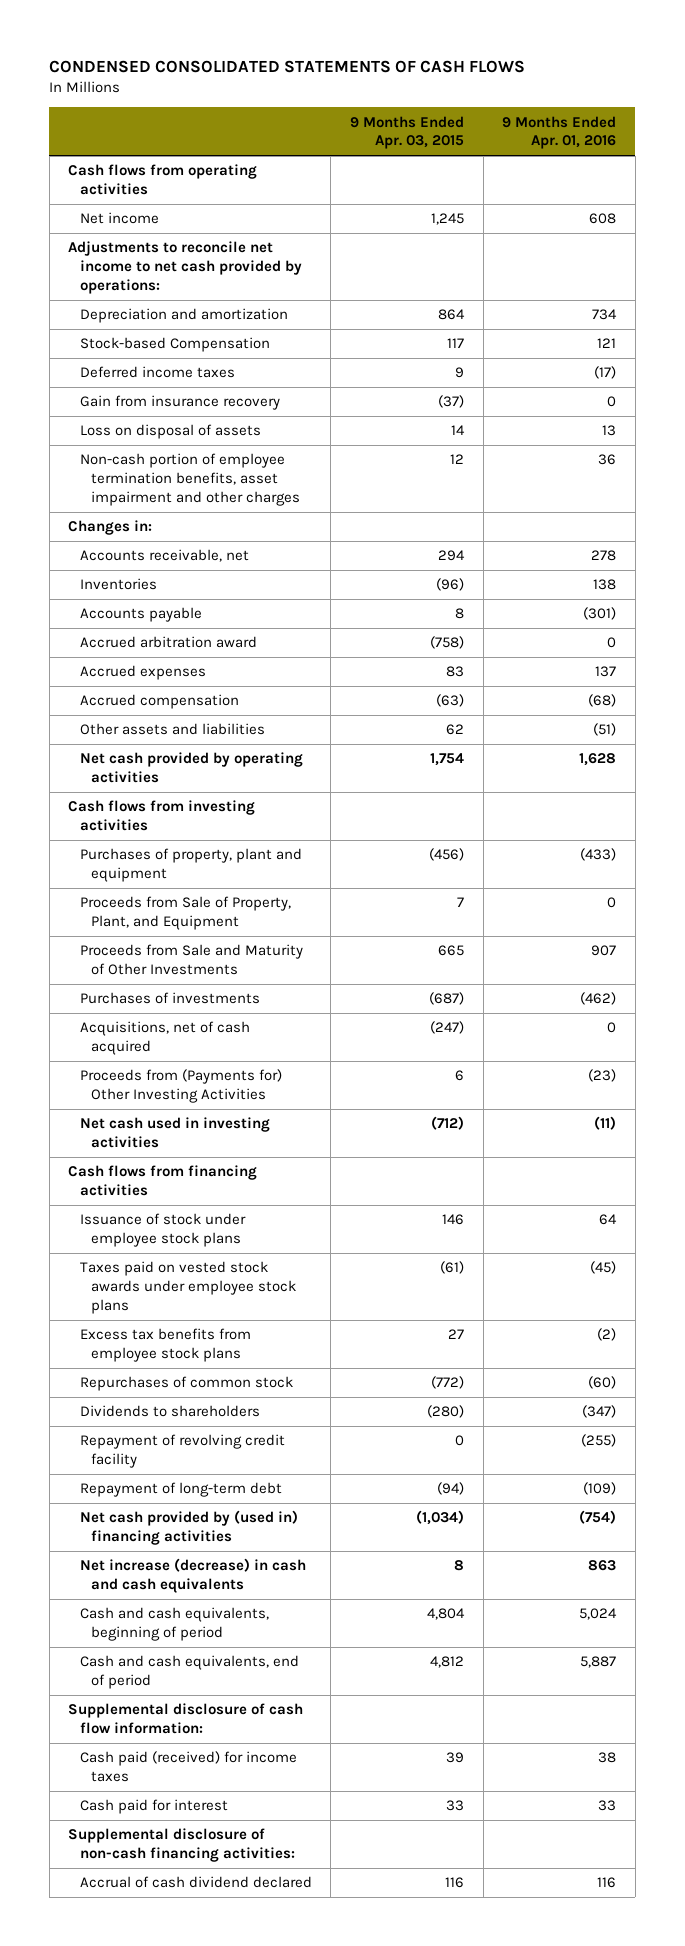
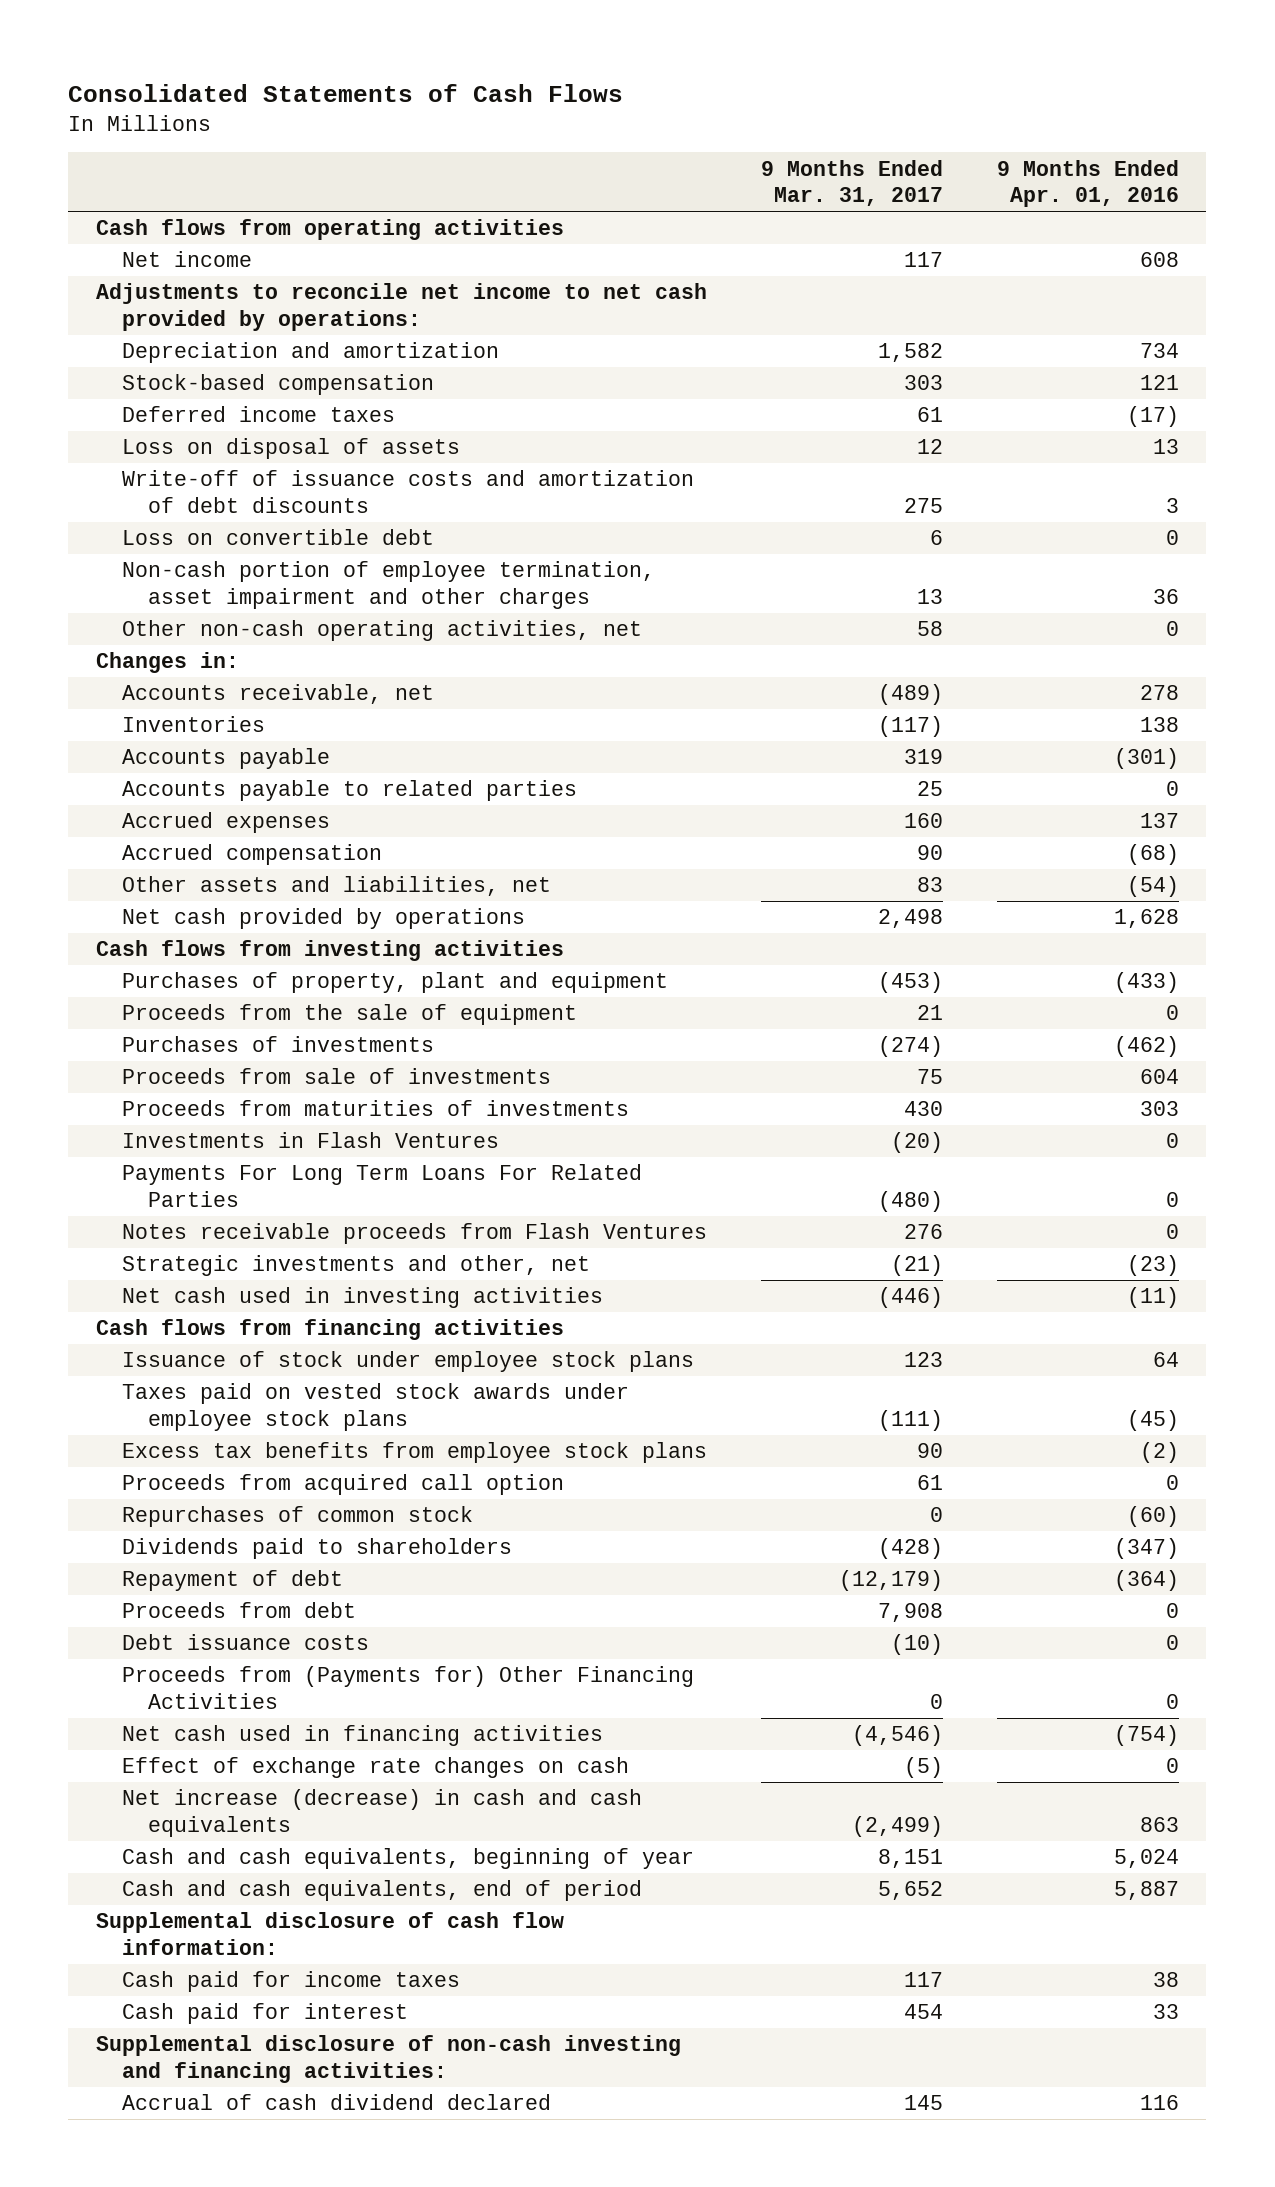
- CONDENSED CONSOLIDATED STATEMENTS OF CASH FLOWS
+ Consolidated Statements of Cash Flows
- | 9 Months Ended Apr. 03, 2015 | 9 Months Ended Apr. 01, 2016
+ | 9 Months Ended Mar. 31, 2017 | 9 Months Ended Apr. 01, 2016
- Stock-based Compensation | 117 | 121
+ Stock-based compensation | 303 | 121
- Gain from insurance recovery | (37) | 0
- Non-cash portion of employee termination benefits, asset impairment and other charges | 12 | 36
+ Write-off of issuance costs and amortization of debt discounts | 275 | 3
+ Loss on convertible debt | 6 | 0
+ Non-cash portion of employee termination, asset impairment and other charges | 13 | 36
+ Other non-cash operating activities, net | 58 | 0
- Accrued arbitration award | (758) | 0
+ Accounts payable to related parties | 25 | 0
- Other assets and liabilities | 62 | (51)
- Net cash provided by operating activities | 1,754 | 1,628
+ Other assets and liabilities, net | 83 | (54)
+ Net cash provided by operations | 2,498 | 1,628
- Proceeds from Sale of Property, Plant, and Equipment | 7 | 0
- Proceeds from Sale and Maturity of Other Investments | 665 | 907
+ Proceeds from the sale of equipment | 21 | 0
- Acquisitions, net of cash acquired | (247) | 0
- Proceeds from (Payments for) Other Investing Activities | 6 | (23)
+ Proceeds from sale of investments | 75 | 604
+ Proceeds from maturities of investments | 430 | 303
+ Investments in Flash Ventures | (20) | 0
+ Payments For Long Term Loans For Related Parties | (480) | 0
+ Notes receivable proceeds from Flash Ventures | 276 | 0
+ Strategic investments and other, net | (21) | (23)
+ Proceeds from acquired call option | 61 | 0
- Dividends to shareholders | (280) | (347)
- Repayment of revolving credit facility | 0 | (255)
- Repayment of long-term debt | (94) | (109)
- Net cash provided by (used in) financing activities | (1,034) | (754)
+ Dividends paid to shareholders | (428) | (347)
+ Repayment of debt | (12,179) | (364)
+ Proceeds from debt | 7,908 | 0
+ Debt issuance costs | (10) | 0
+ Proceeds from (Payments for) Other Financing Activities | 0 | 0
+ Net cash used in financing activities | (4,546) | (754)
+ Effect of exchange rate changes on cash | (5) | 0
- Cash and cash equivalents, beginning of period | 4,804 | 5,024
+ Cash and cash equivalents, beginning of year | 8,151 | 5,024
- Cash paid (received) for income taxes | 39 | 38
+ Cash paid for income taxes | 117 | 38
- Supplemental disclosure of non-cash financing activities:
+ Supplemental disclosure of non-cash investing and financing activities:

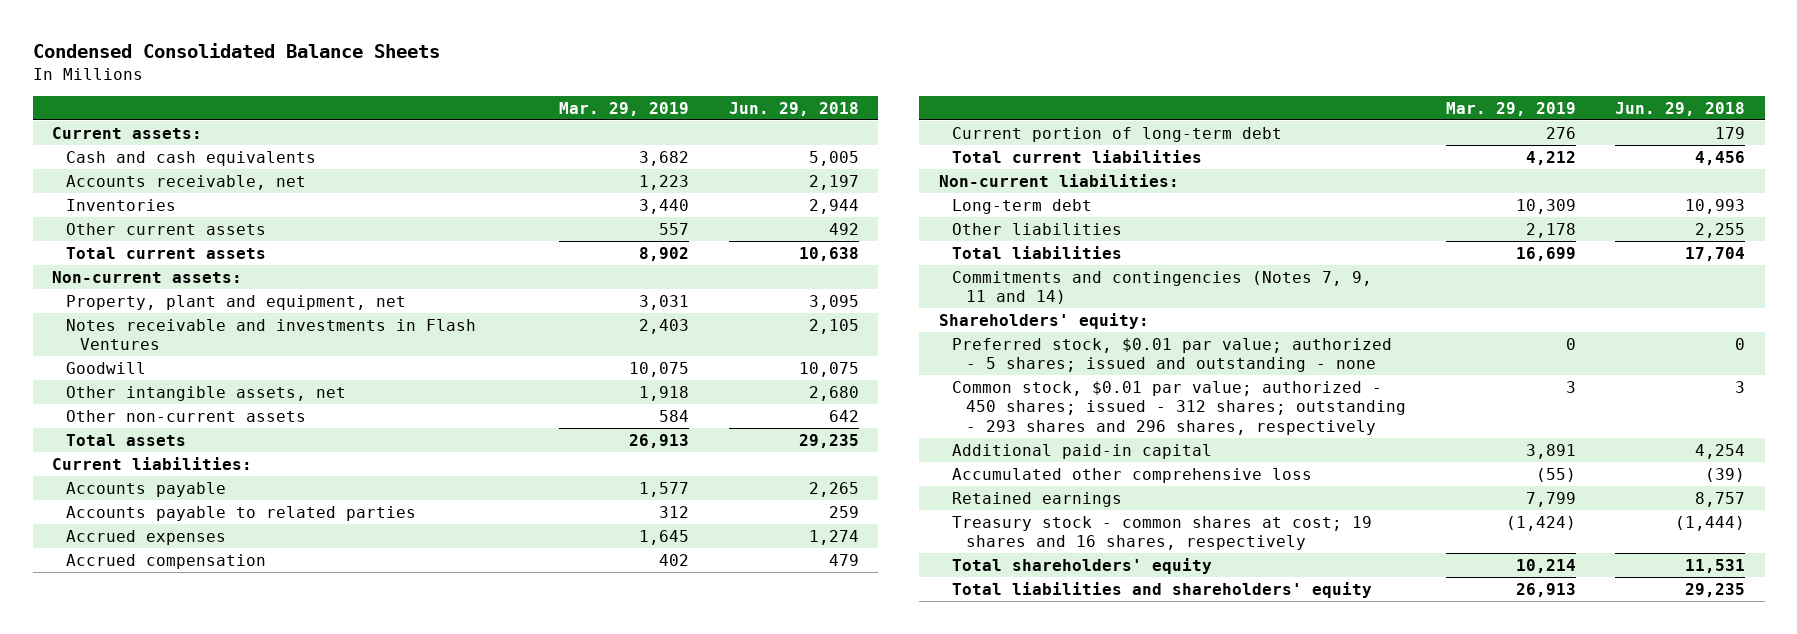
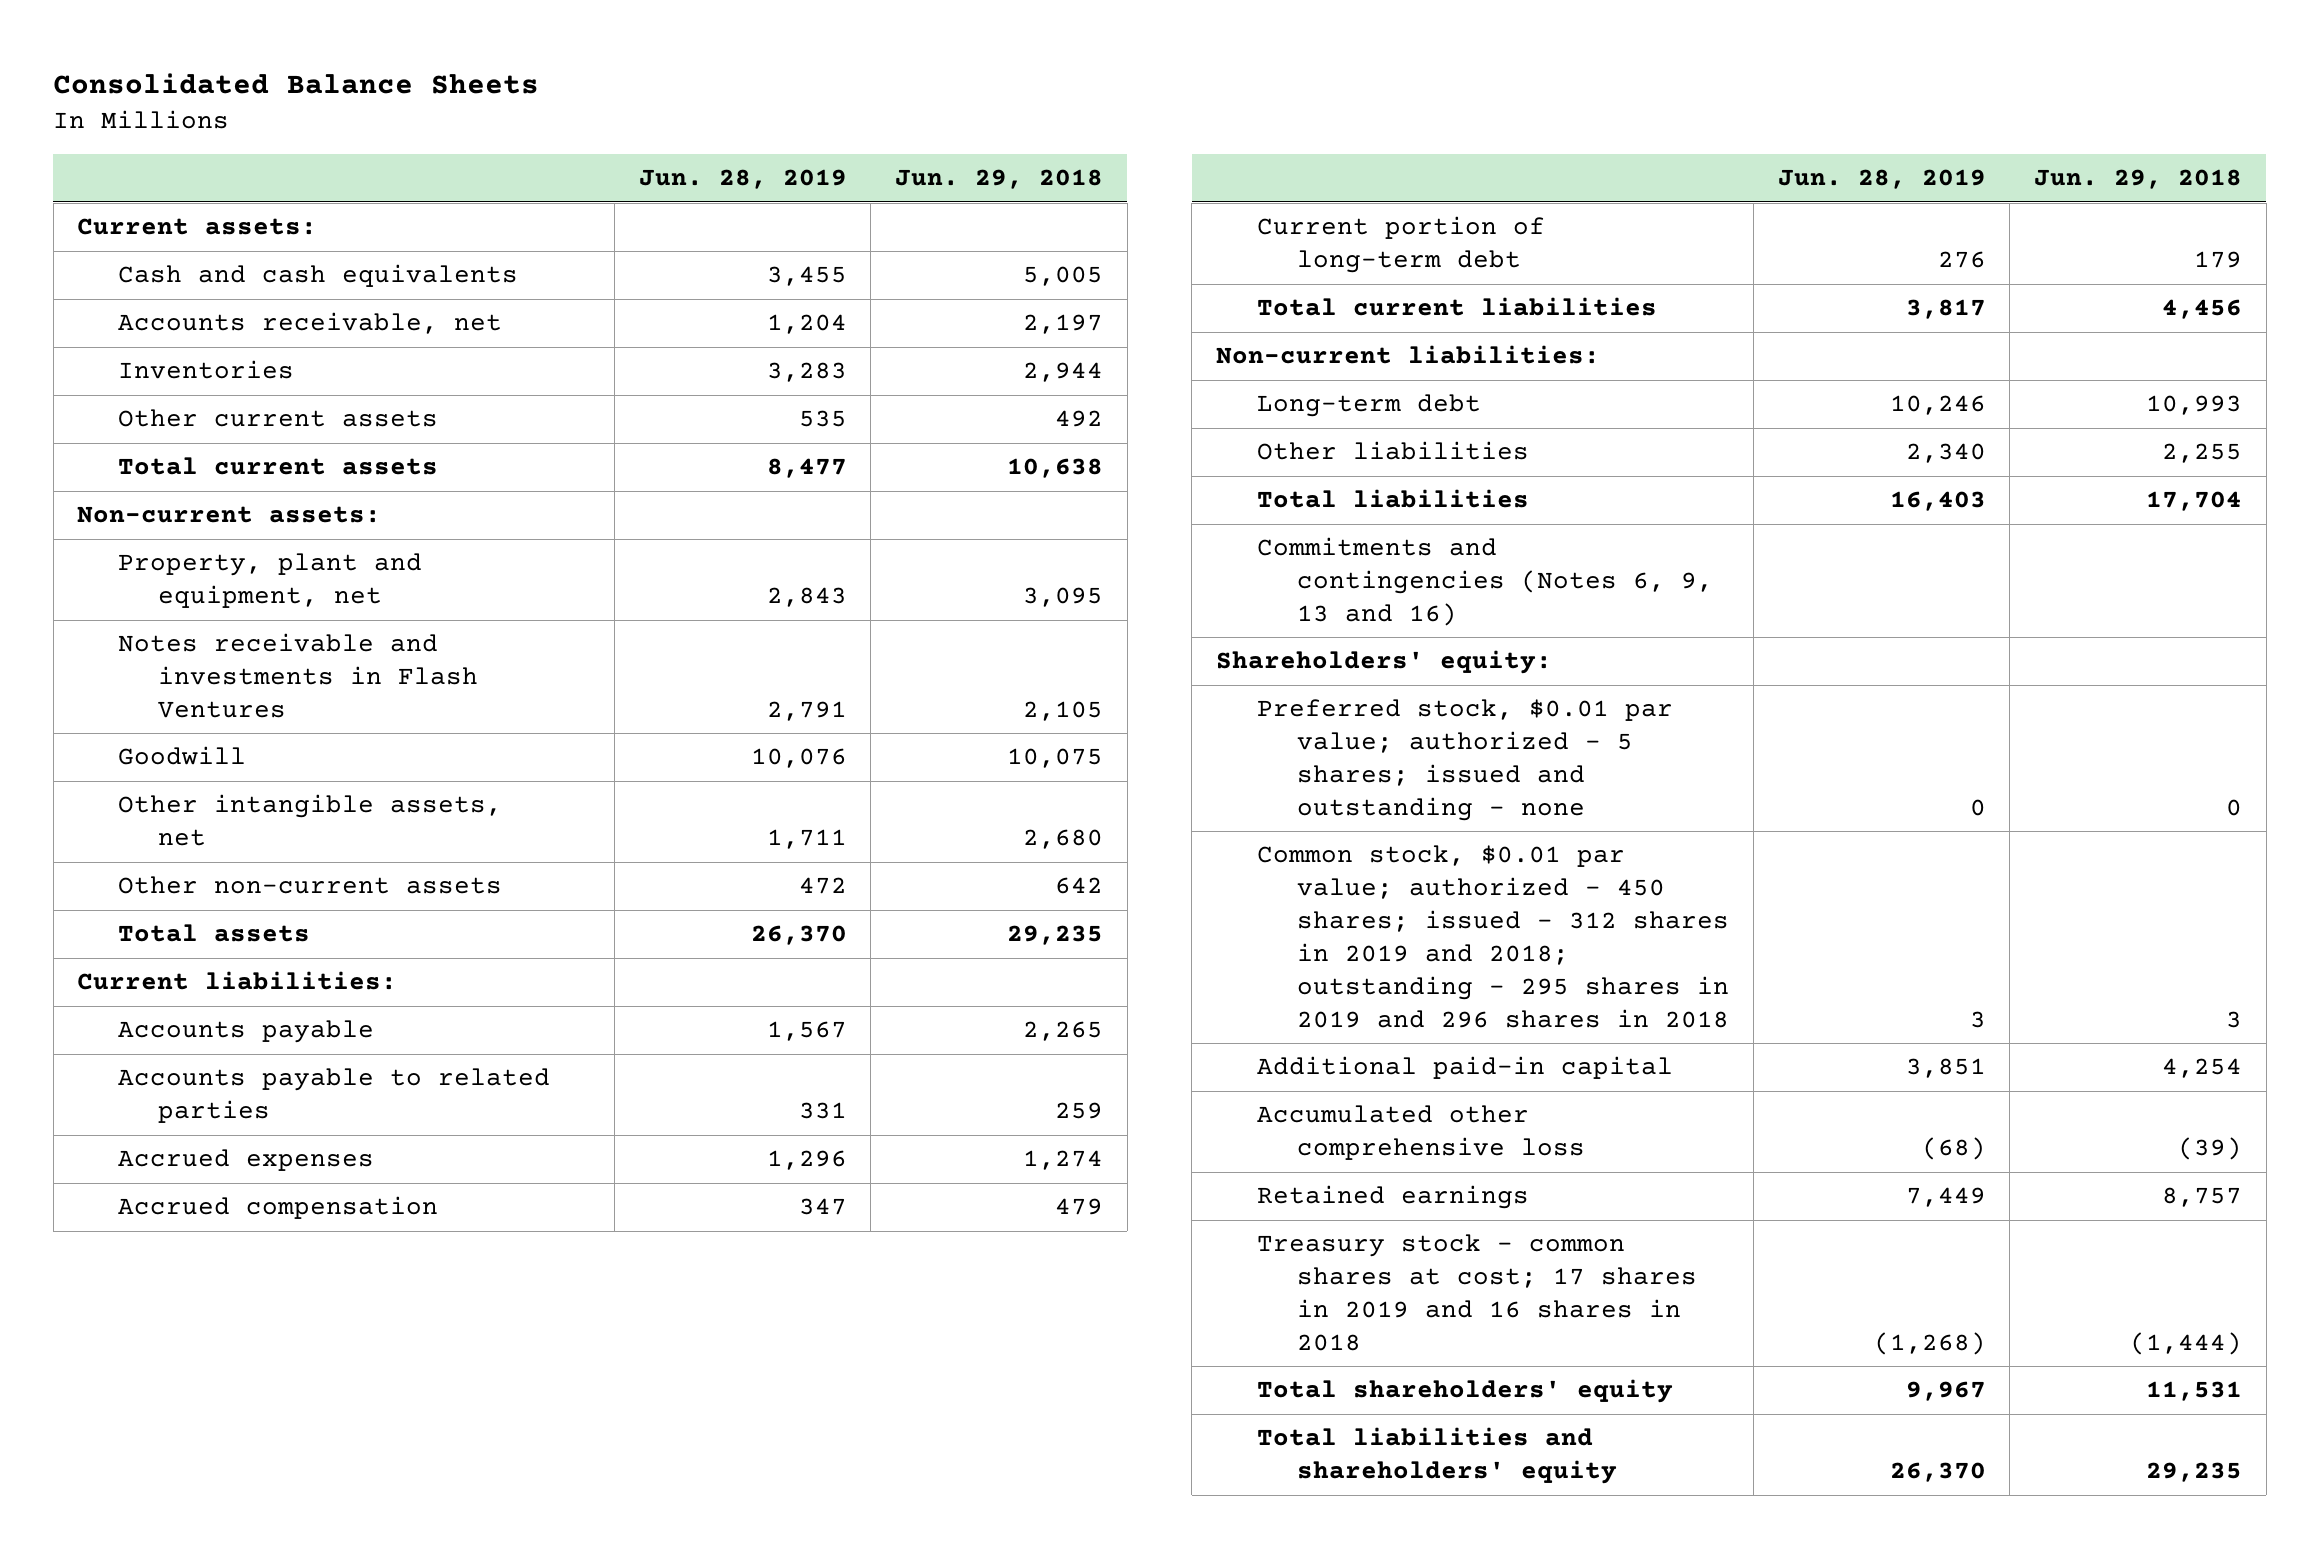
- Condensed Consolidated Balance Sheets
+ Consolidated Balance Sheets
- | Mar. 29, 2019 | Jun. 29, 2018
+ | Jun. 28, 2019 | Jun. 29, 2018
- Commitments and contingencies (Notes 7, 9, 11 and 14)
+ Commitments and contingencies (Notes 6, 9, 13 and 16)
- Common stock, $0.01 par value; authorized - 450 shares; issued - 312 shares; outstanding - 293 shares and 296 shares, respectively | 3 | 3
+ Common stock, $0.01 par value; authorized - 450 shares; issued - 312 shares in 2019 and 2018; outstanding - 295 shares in 2019 and 296 shares in 2018 | 3 | 3
- Treasury stock - common shares at cost; 19 shares and 16 shares, respectively | (1,424) | (1,444)
+ Treasury stock - common shares at cost; 17 shares in 2019 and 16 shares in 2018 | (1,268) | (1,444)

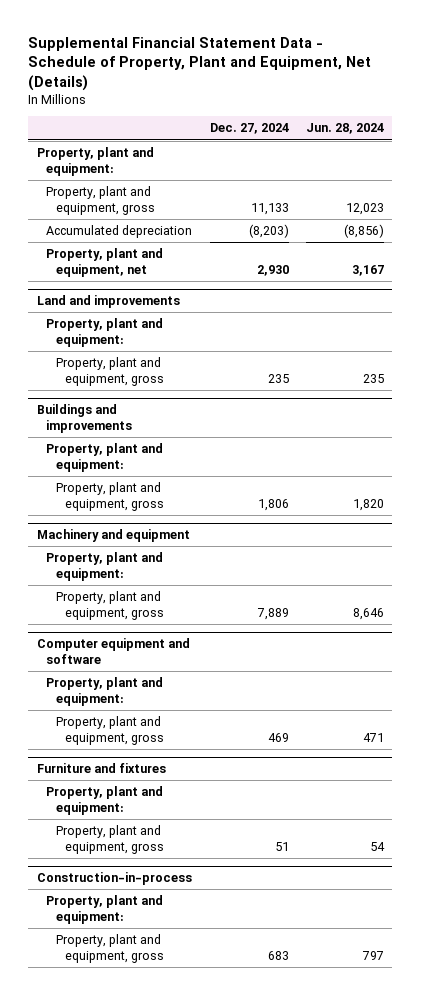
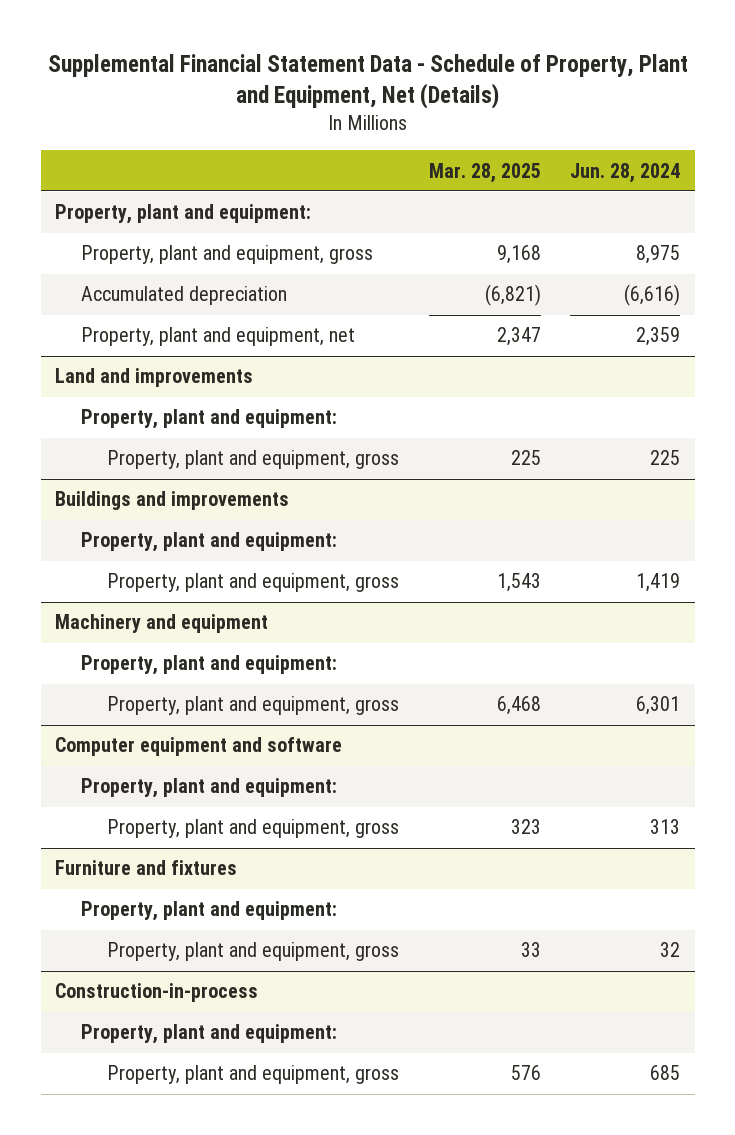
- | Dec. 27, 2024 | Jun. 28, 2024
+ | Mar. 28, 2025 | Jun. 28, 2024
- Property, plant and equipment, gross | 11,133 | 12,023
- Accumulated depreciation | (8,203) | (8,856)
- Property, plant and equipment, net | 2,930 | 3,167
+ Property, plant and equipment, gross | 9,168 | 8,975
+ Accumulated depreciation | (6,821) | (6,616)
+ Property, plant and equipment, net | 2,347 | 2,359
@ Land and improvements
- Property, plant and equipment, gross | 235 | 235
+ Property, plant and equipment, gross | 225 | 225
@ Buildings and improvements
- Property, plant and equipment, gross | 1,806 | 1,820
+ Property, plant and equipment, gross | 1,543 | 1,419
@ Machinery and equipment
- Property, plant and equipment, gross | 7,889 | 8,646
+ Property, plant and equipment, gross | 6,468 | 6,301
@ Computer equipment and software
- Property, plant and equipment, gross | 469 | 471
+ Property, plant and equipment, gross | 323 | 313
@ Furniture and fixtures
- Property, plant and equipment, gross | 51 | 54
+ Property, plant and equipment, gross | 33 | 32
@ Construction-in-process
- Property, plant and equipment, gross | 683 | 797
+ Property, plant and equipment, gross | 576 | 685

